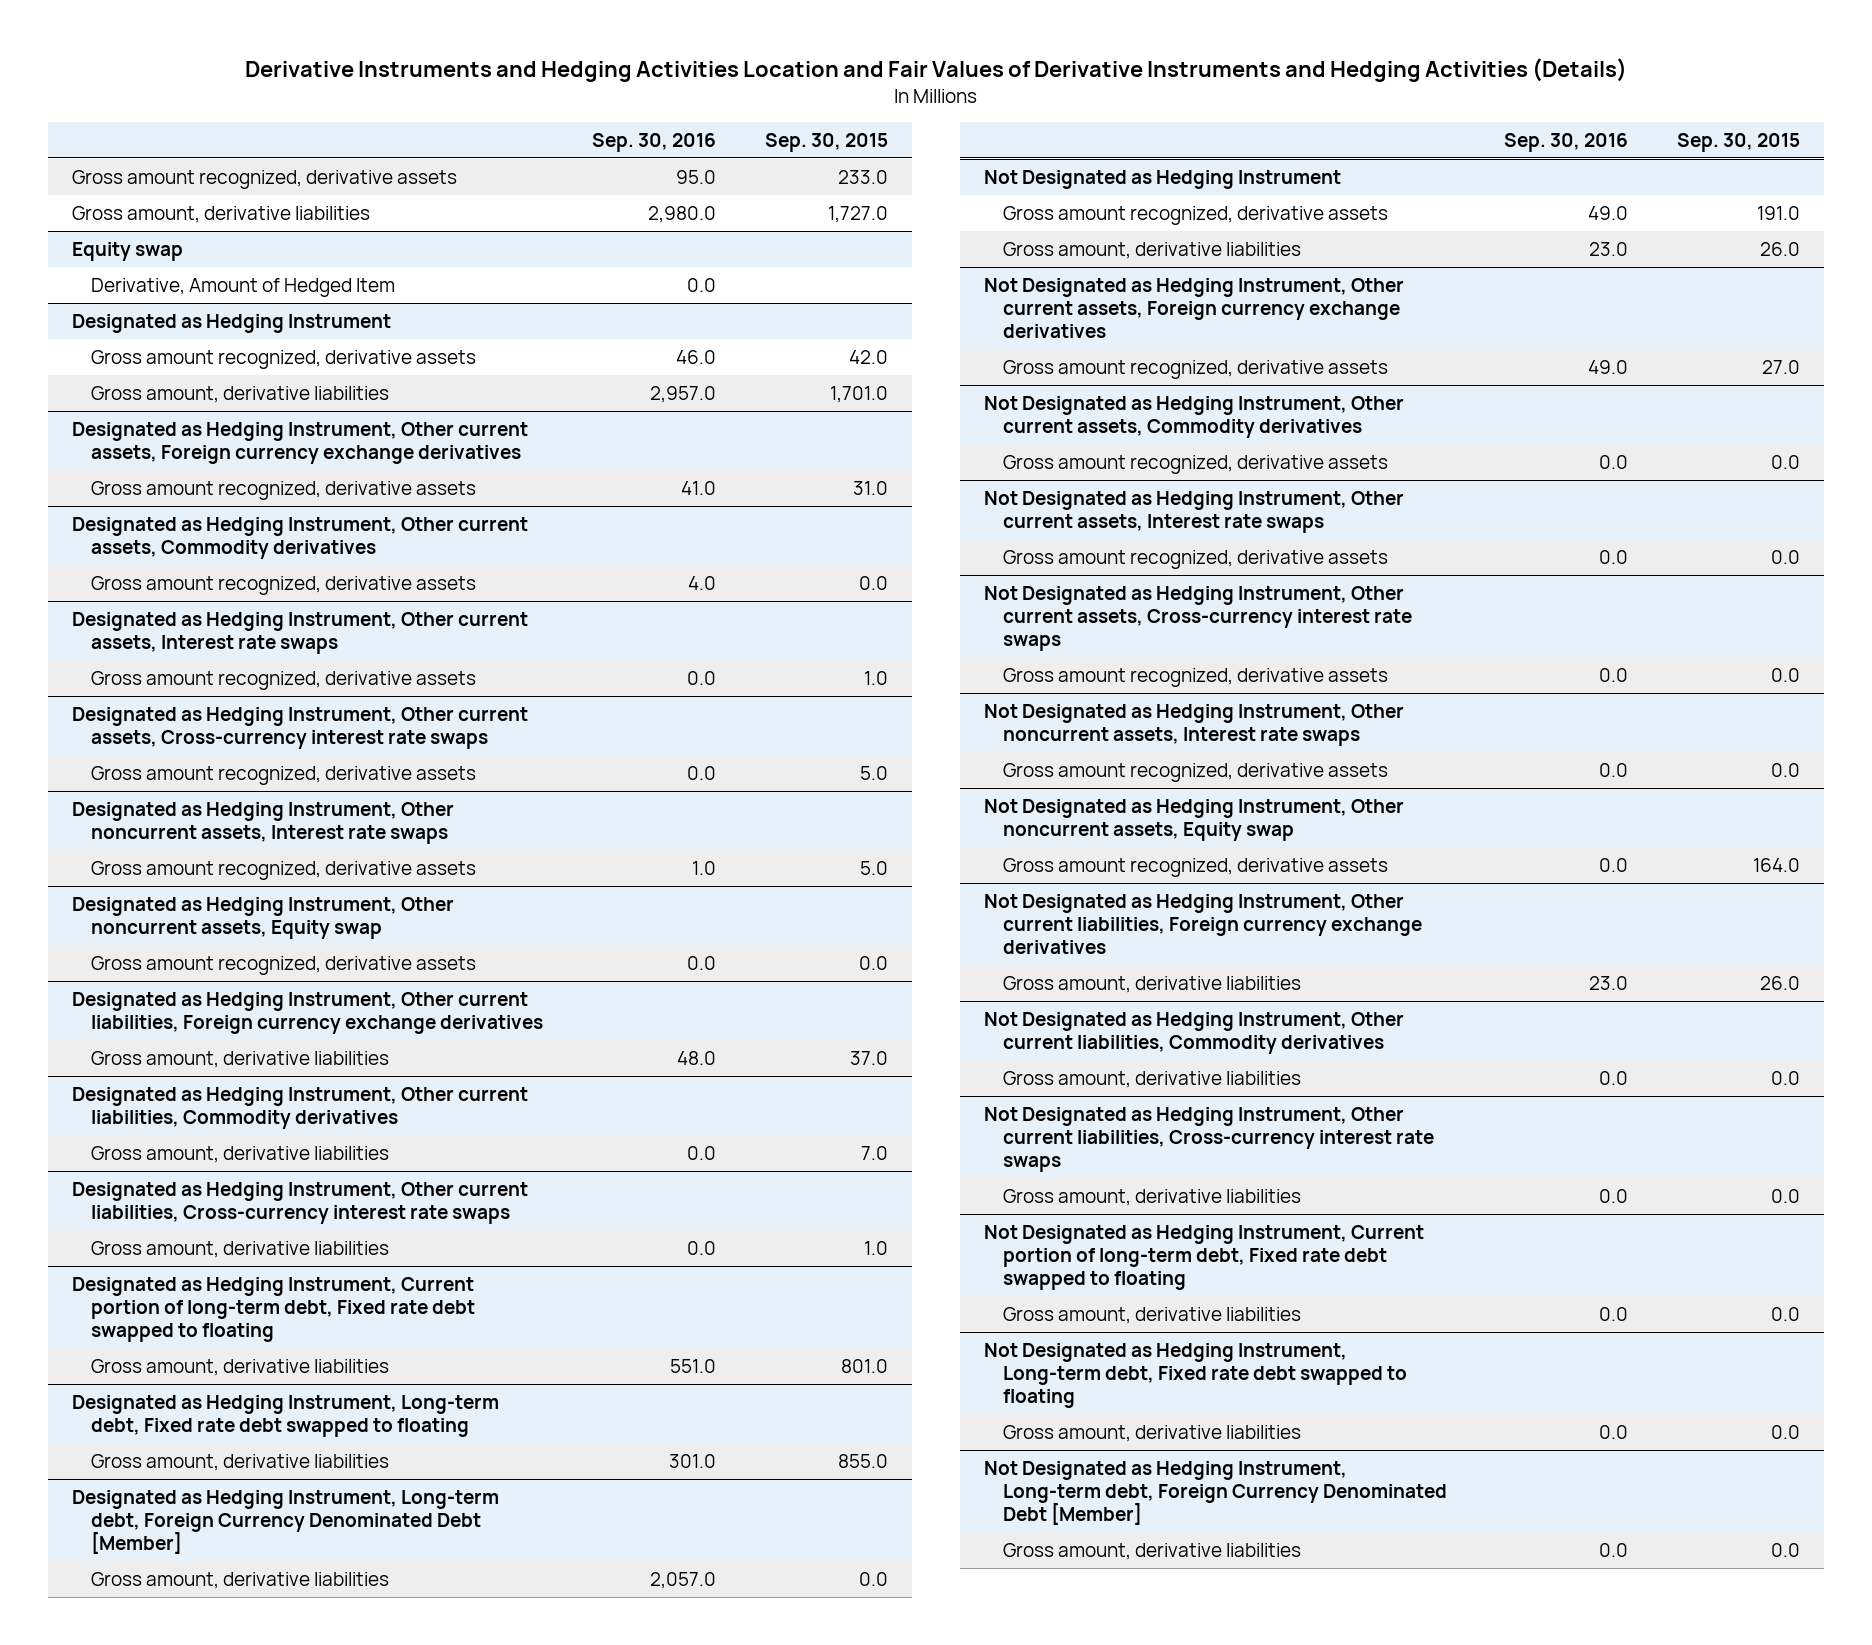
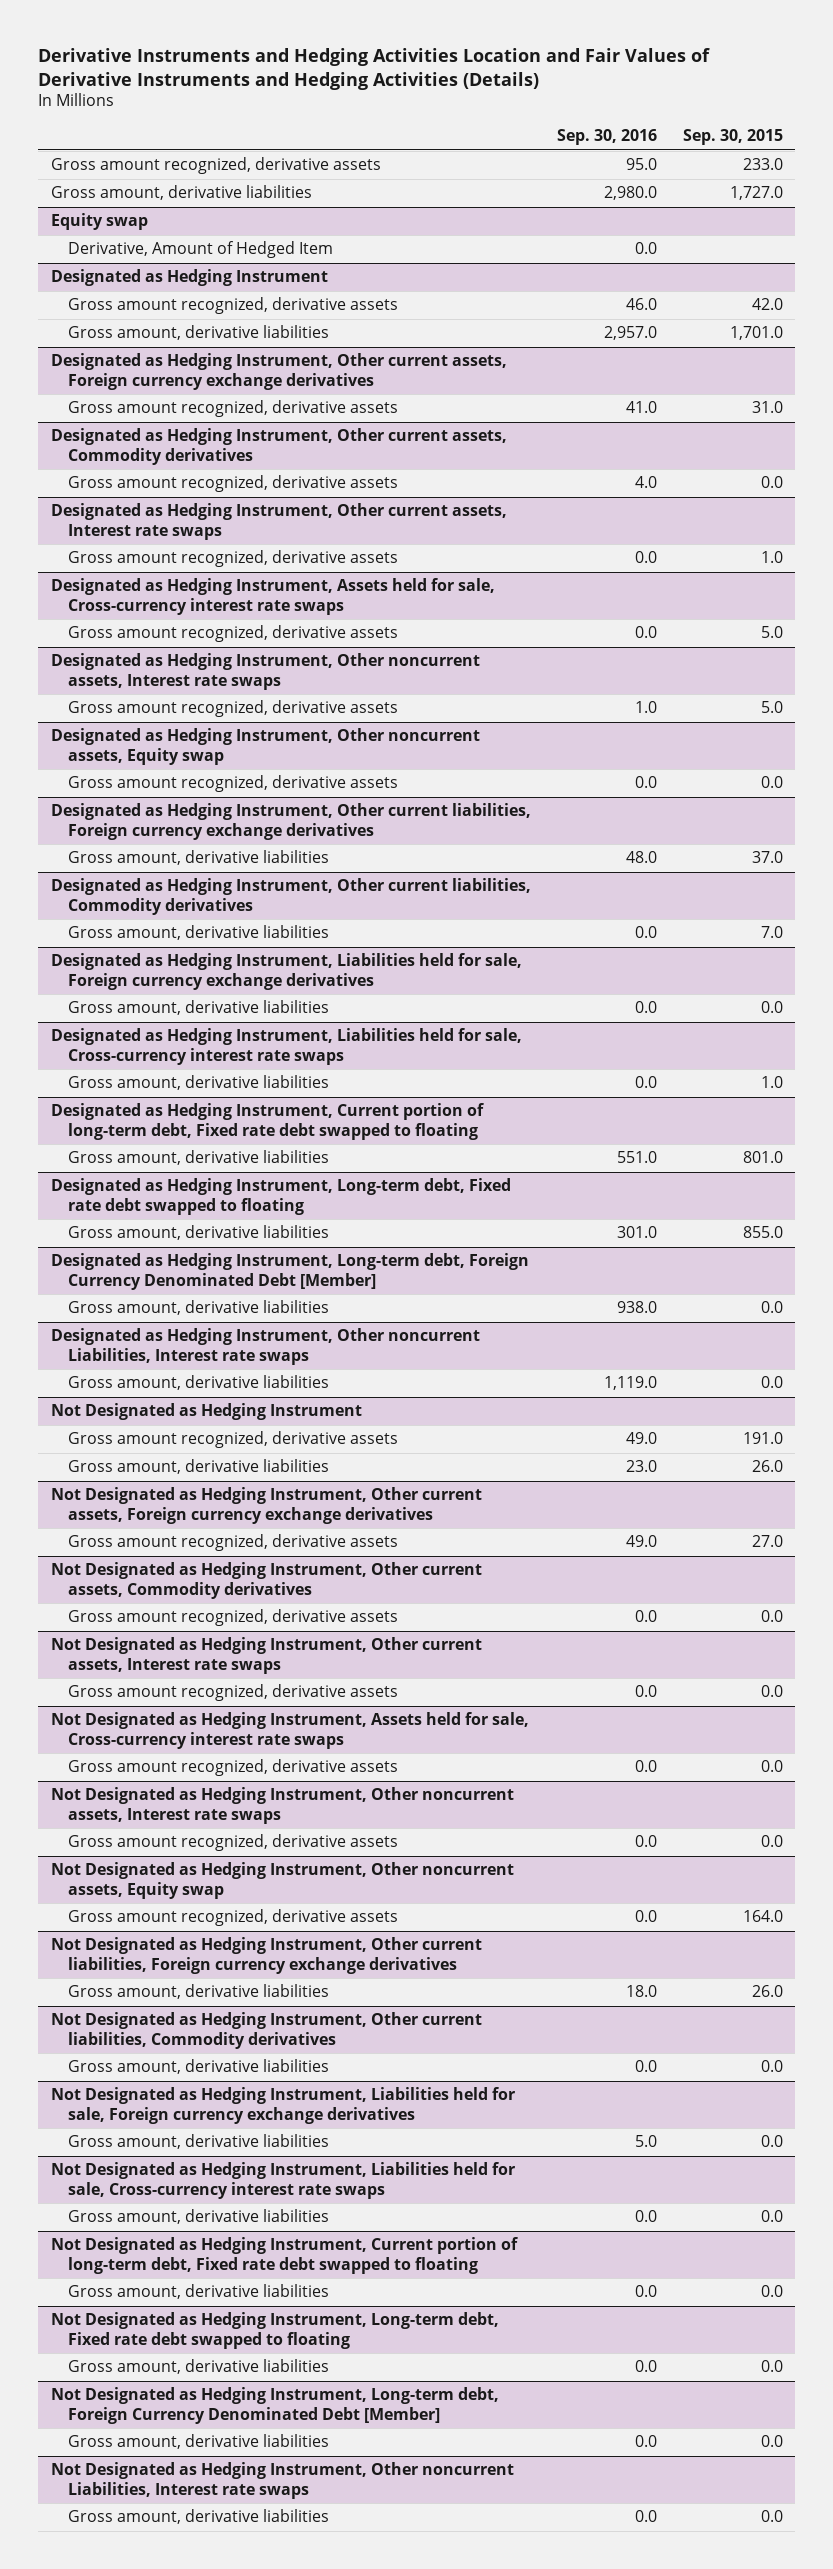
- Designated as Hedging Instrument, Other current assets, Cross-currency interest rate swaps
+ Designated as Hedging Instrument, Assets held for sale, Cross-currency interest rate swaps
- Designated as Hedging Instrument, Other current liabilities, Cross-currency interest rate swaps
+ Designated as Hedging Instrument, Liabilities held for sale, Foreign currency exchange derivatives
+ Gross amount, derivative liabilities | 0.0 | 0.0
+ Designated as Hedging Instrument, Liabilities held for sale, Cross-currency interest rate swaps
@ Designated as Hedging Instrument, Long-term debt, Foreign Currency Denominated Debt [Member]
- Gross amount, derivative liabilities | 2,057.0 | 0.0
+ Gross amount, derivative liabilities | 938.0 | 0.0
+ Designated as Hedging Instrument, Other noncurrent Liabilities, Interest rate swaps
+ Gross amount, derivative liabilities | 1,119.0 | 0.0
- Not Designated as Hedging Instrument, Other current assets, Cross-currency interest rate swaps
+ Not Designated as Hedging Instrument, Assets held for sale, Cross-currency interest rate swaps
@ Not Designated as Hedging Instrument, Other current liabilities, Foreign currency exchange derivatives
- Gross amount, derivative liabilities | 23.0 | 26.0
+ Gross amount, derivative liabilities | 18.0 | 26.0
- Not Designated as Hedging Instrument, Other current liabilities, Cross-currency interest rate swaps
+ Not Designated as Hedging Instrument, Liabilities held for sale, Foreign currency exchange derivatives
+ Gross amount, derivative liabilities | 5.0 | 0.0
+ Not Designated as Hedging Instrument, Liabilities held for sale, Cross-currency interest rate swaps
+ Not Designated as Hedging Instrument, Other noncurrent Liabilities, Interest rate swaps
+ Gross amount, derivative liabilities | 0.0 | 0.0

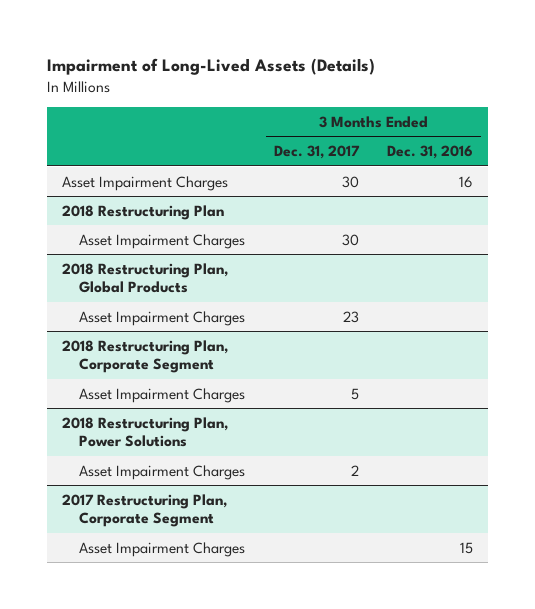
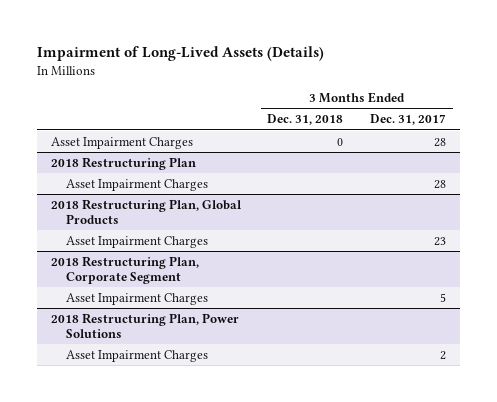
- | 3 Months Ended Dec. 31, 2017 | 3 Months Ended Dec. 31, 2016
+ | 3 Months Ended Dec. 31, 2018 | 3 Months Ended Dec. 31, 2017
- Asset Impairment Charges | 30 | 16
+ Asset Impairment Charges | 0 | 28
@ 2018 Restructuring Plan
- Asset Impairment Charges | 30 |
+ Asset Impairment Charges | | 28
- 2017 Restructuring Plan, Corporate Segment
- Asset Impairment Charges | | 15

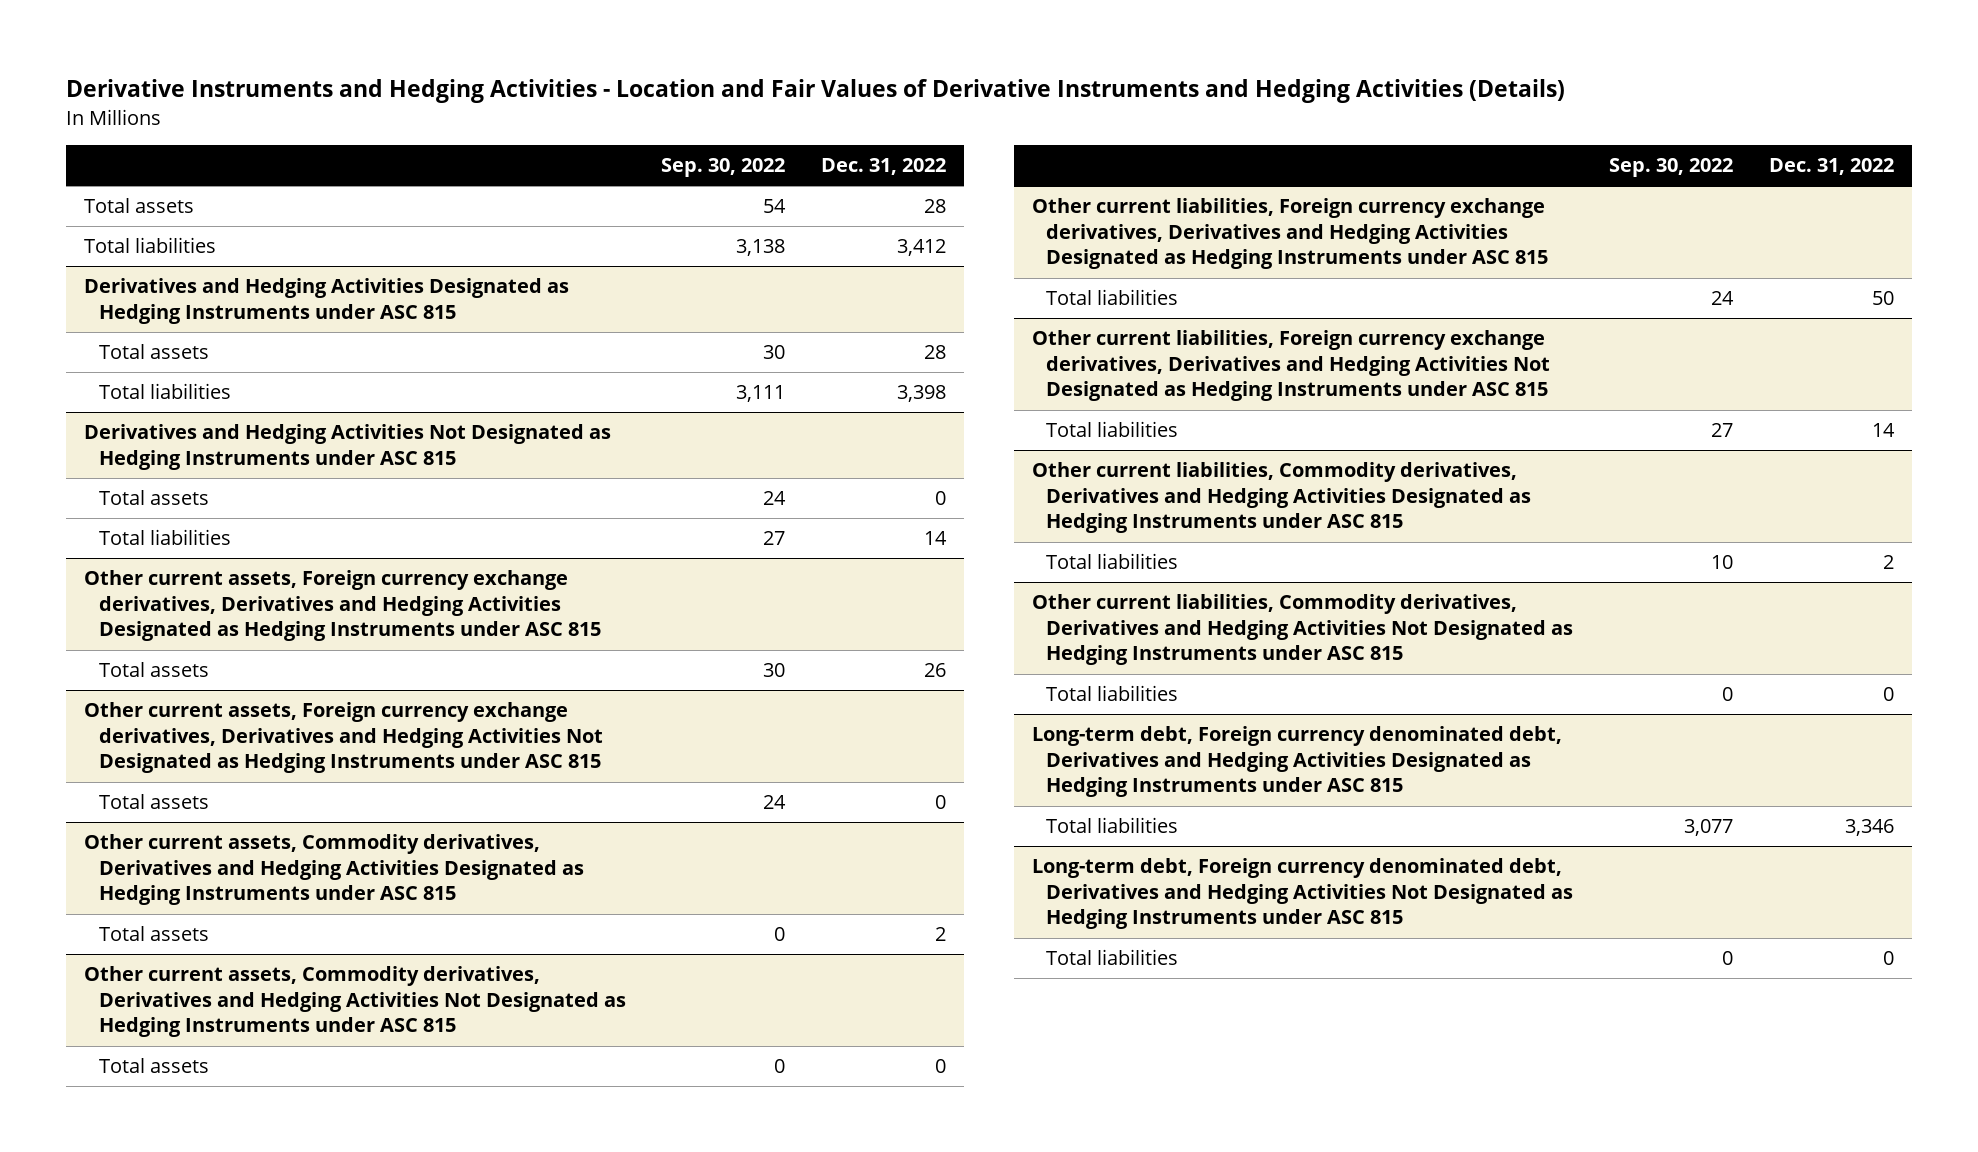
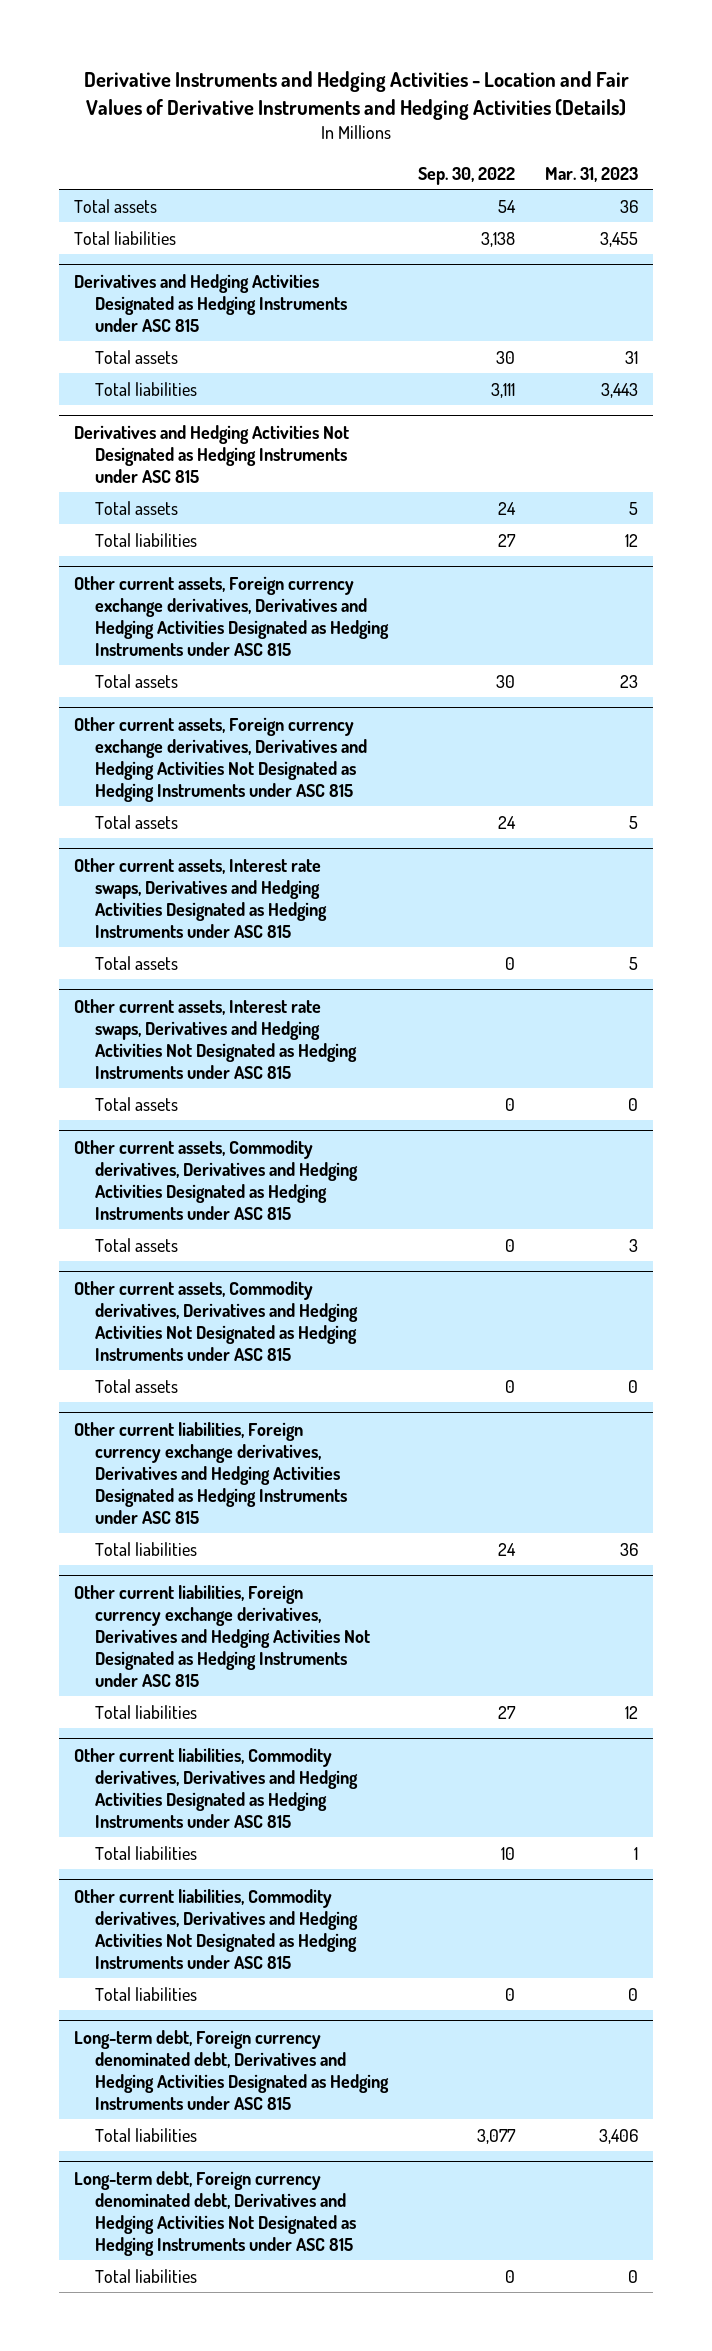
- | Sep. 30, 2022 | Dec. 31, 2022
+ | Sep. 30, 2022 | Mar. 31, 2023
+ Other current assets, Interest rate swaps, Derivatives and Hedging Activities Designated as Hedging Instruments under ASC 815
+ Total assets | 0 | 5
+ Other current assets, Interest rate swaps, Derivatives and Hedging Activities Not Designated as Hedging Instruments under ASC 815
+ Total assets | 0 | 0

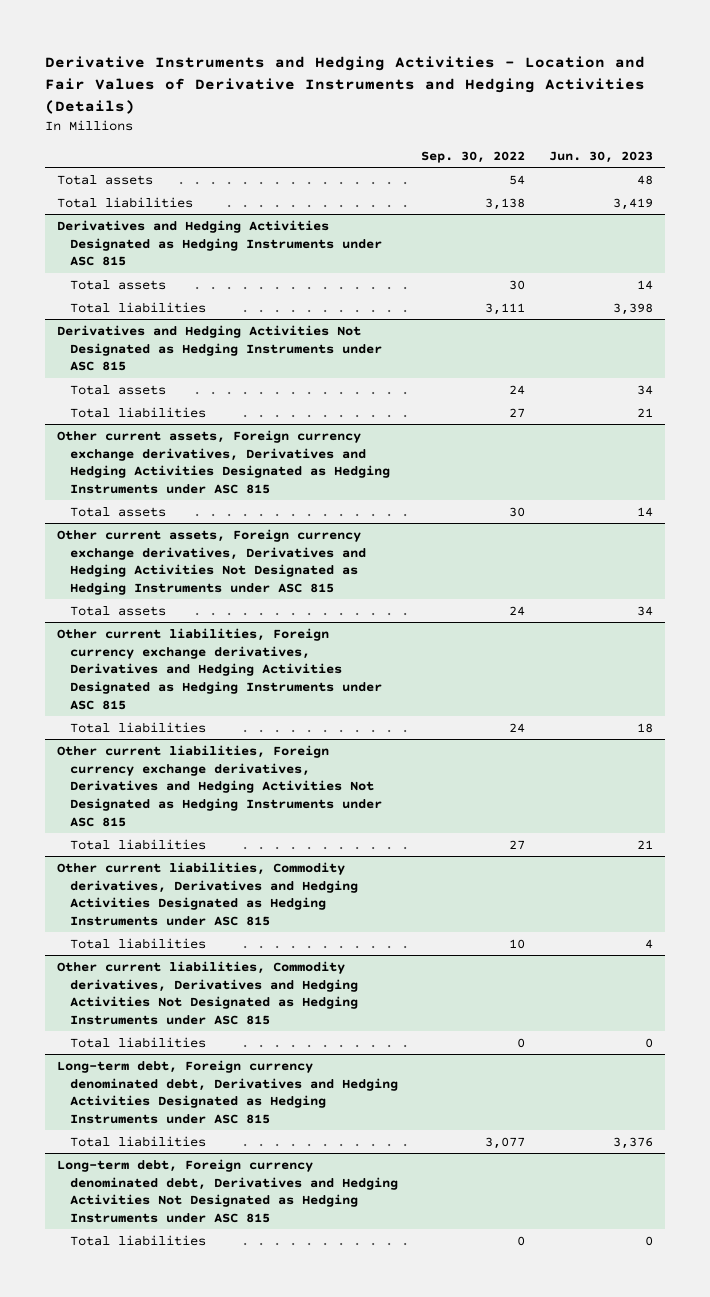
- | Sep. 30, 2022 | Mar. 31, 2023
+ | Sep. 30, 2022 | Jun. 30, 2023
- Other current assets, Interest rate swaps, Derivatives and Hedging Activities Designated as Hedging Instruments under ASC 815
- Total assets | 0 | 5
- Other current assets, Interest rate swaps, Derivatives and Hedging Activities Not Designated as Hedging Instruments under ASC 815
- Total assets | 0 | 0
- Other current assets, Commodity derivatives, Derivatives and Hedging Activities Designated as Hedging Instruments under ASC 815
- Total assets | 0 | 3
- Other current assets, Commodity derivatives, Derivatives and Hedging Activities Not Designated as Hedging Instruments under ASC 815
- Total assets | 0 | 0

